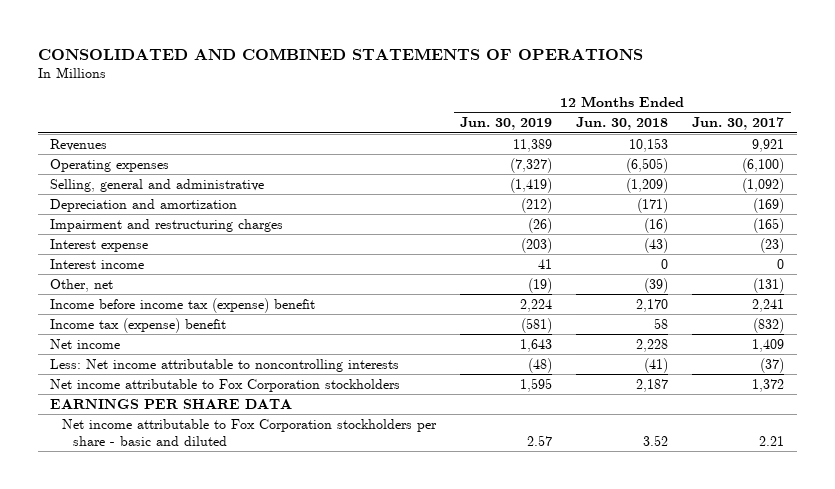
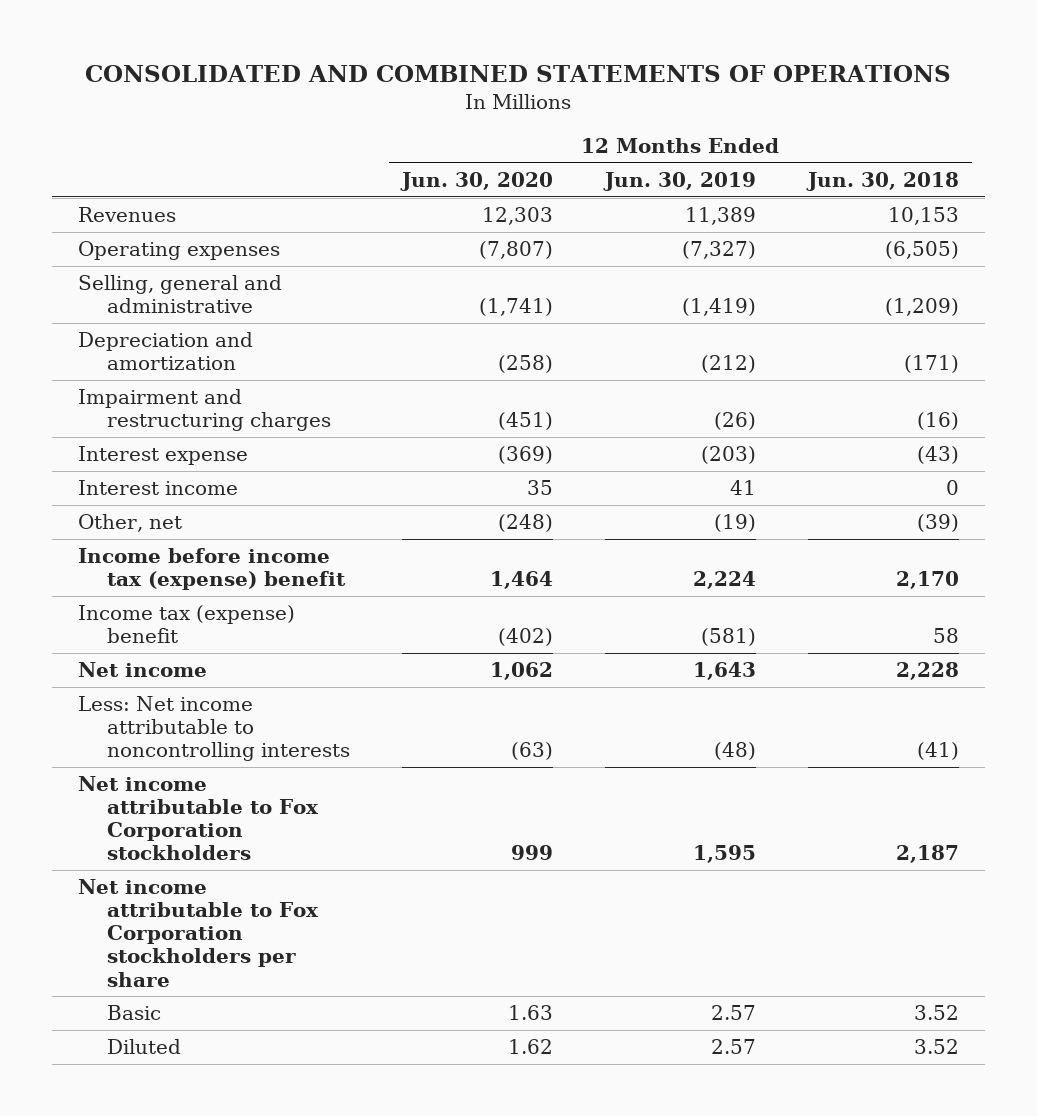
- | 12 Months Ended Jun. 30, 2019 | 12 Months Ended Jun. 30, 2018 | 12 Months Ended Jun. 30, 2017
+ | 12 Months Ended Jun. 30, 2020 | 12 Months Ended Jun. 30, 2019 | 12 Months Ended Jun. 30, 2018
- EARNINGS PER SHARE DATA
- Net income attributable to Fox Corporation stockholders per share - basic and diluted | 2.57 | 3.52 | 2.21
+ Net income attributable to Fox Corporation stockholders per share
+ Basic | 1.63 | 2.57 | 3.52
+ Diluted | 1.62 | 2.57 | 3.52

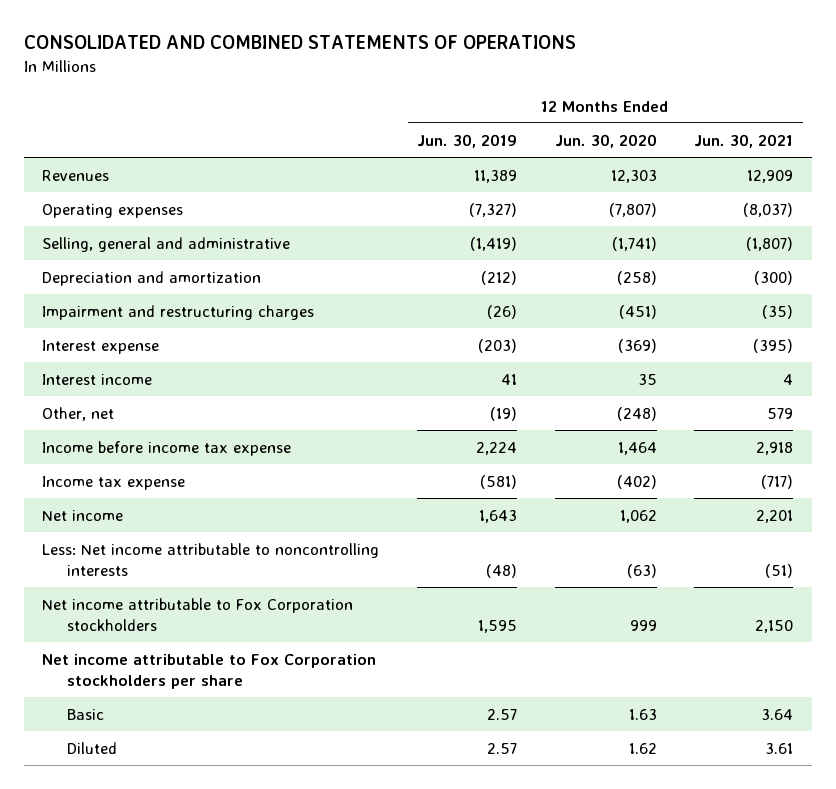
- | 12 Months Ended Jun. 30, 2020 | 12 Months Ended Jun. 30, 2019 | 12 Months Ended Jun. 30, 2018
+ | 12 Months Ended Jun. 30, 2019 | 12 Months Ended Jun. 30, 2020 | 12 Months Ended Jun. 30, 2021
- Income before income tax (expense) benefit | 1,464 | 2,224 | 2,170
- Income tax (expense) benefit | (402) | (581) | 58
+ Income before income tax expense | 2,224 | 1,464 | 2,918
+ Income tax expense | (581) | (402) | (717)

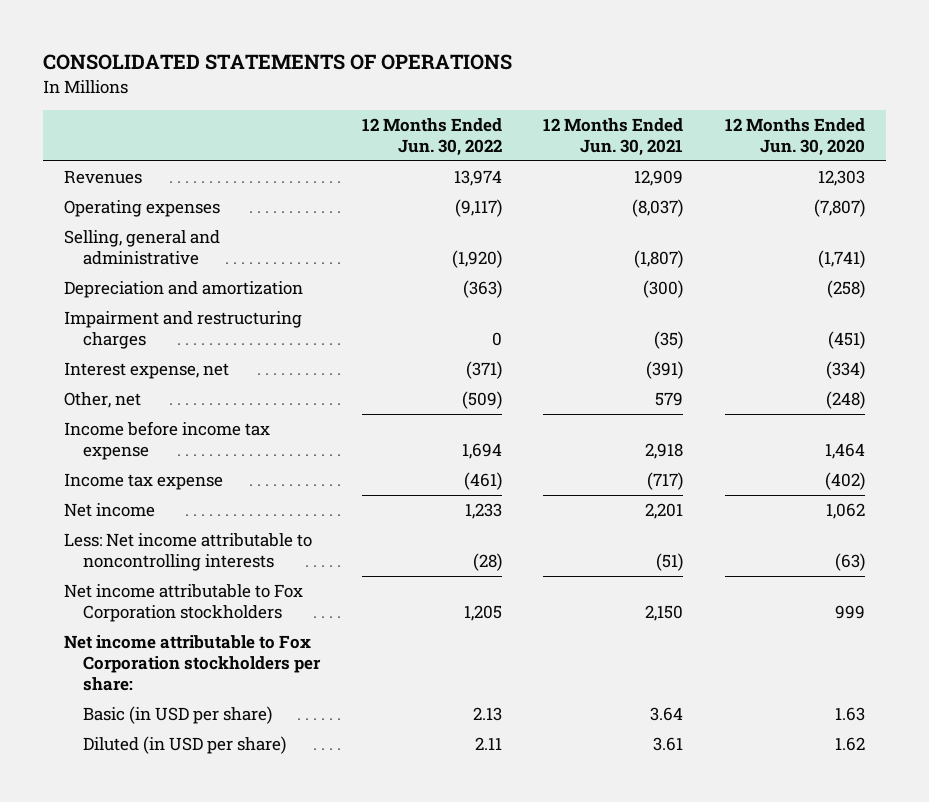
- CONSOLIDATED AND COMBINED STATEMENTS OF OPERATIONS
+ CONSOLIDATED STATEMENTS OF OPERATIONS
- | 12 Months Ended Jun. 30, 2019 | 12 Months Ended Jun. 30, 2020 | 12 Months Ended Jun. 30, 2021
+ | 12 Months Ended Jun. 30, 2022 | 12 Months Ended Jun. 30, 2021 | 12 Months Ended Jun. 30, 2020
- Interest expense | (203) | (369) | (395)
- Interest income | 41 | 35 | 4
+ Interest expense, net | (371) | (391) | (334)
- Net income attributable to Fox Corporation stockholders per share
- Basic | 2.57 | 1.63 | 3.64
- Diluted | 2.57 | 1.62 | 3.61
+ Net income attributable to Fox Corporation stockholders per share:
+ Basic (in USD per share) | 2.13 | 3.64 | 1.63
+ Diluted (in USD per share) | 2.11 | 3.61 | 1.62

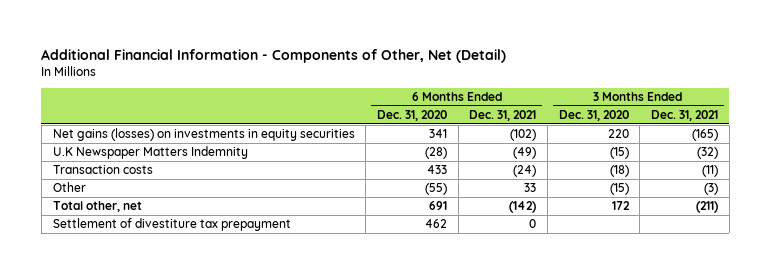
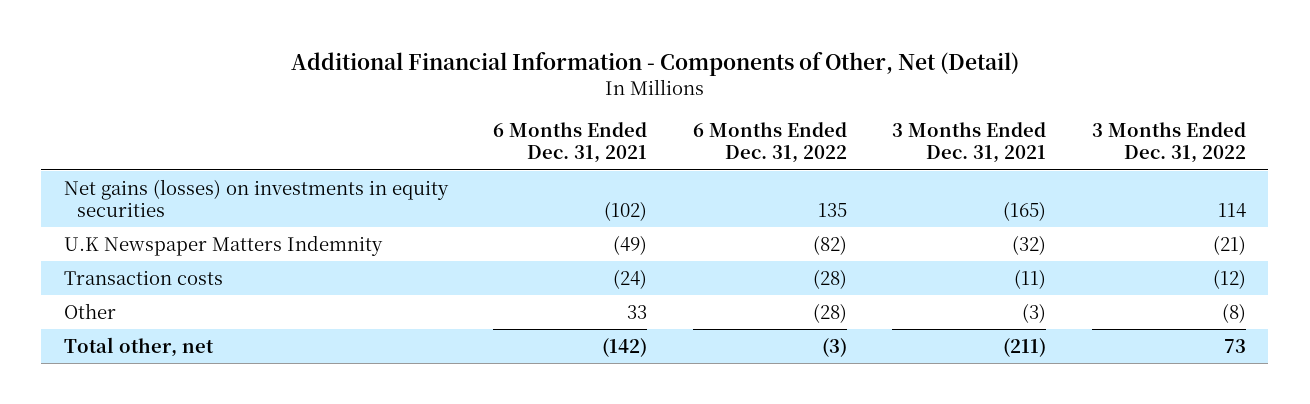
- | 6 Months Ended Dec. 31, 2020 | 6 Months Ended Dec. 31, 2021 | 3 Months Ended Dec. 31, 2020 | 3 Months Ended Dec. 31, 2021
+ | 6 Months Ended Dec. 31, 2021 | 6 Months Ended Dec. 31, 2022 | 3 Months Ended Dec. 31, 2021 | 3 Months Ended Dec. 31, 2022
- Settlement of divestiture tax prepayment | 462 | 0 | |

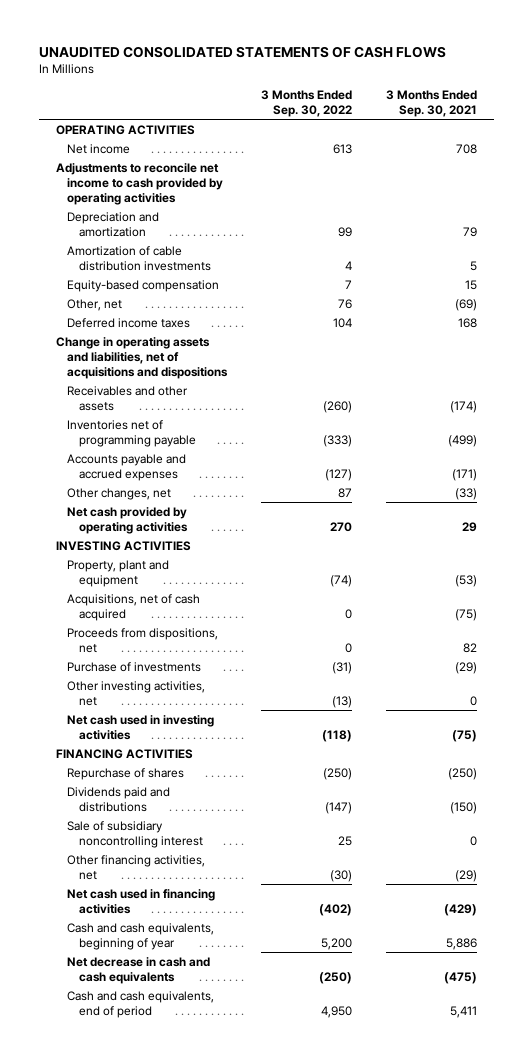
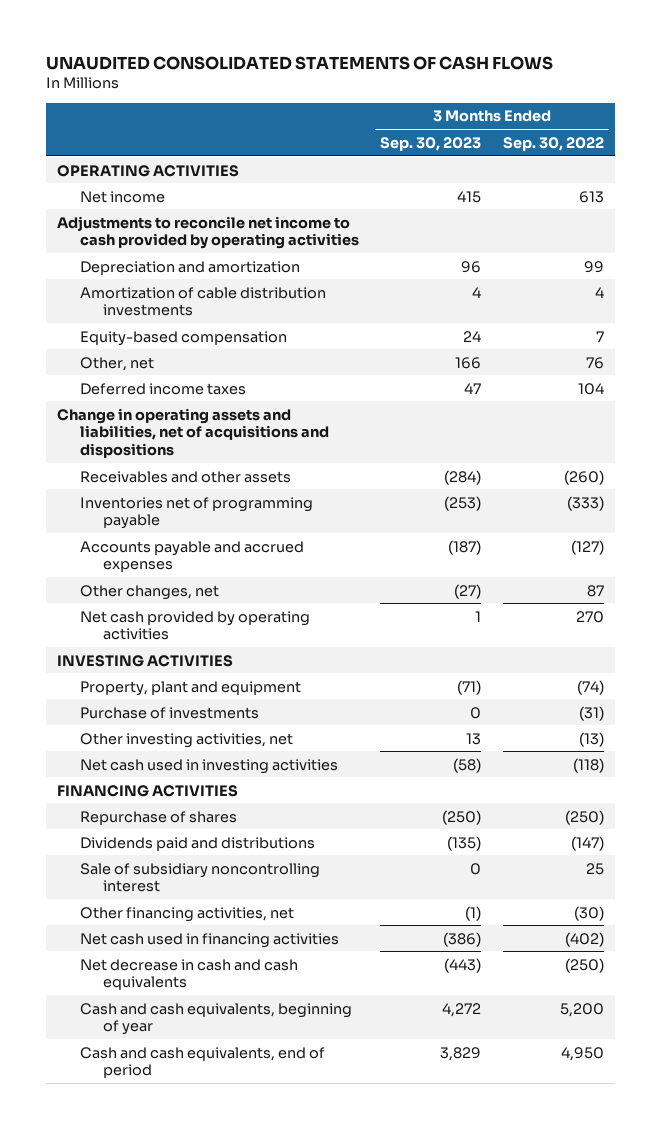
- | 3 Months Ended Sep. 30, 2022 | 3 Months Ended Sep. 30, 2021
+ | 3 Months Ended Sep. 30, 2023 | 3 Months Ended Sep. 30, 2022
- Acquisitions, net of cash acquired | 0 | (75)
- Proceeds from dispositions, net | 0 | 82
moved down: Cash and cash equivalents, beginning of year | 4,272 | 5,200

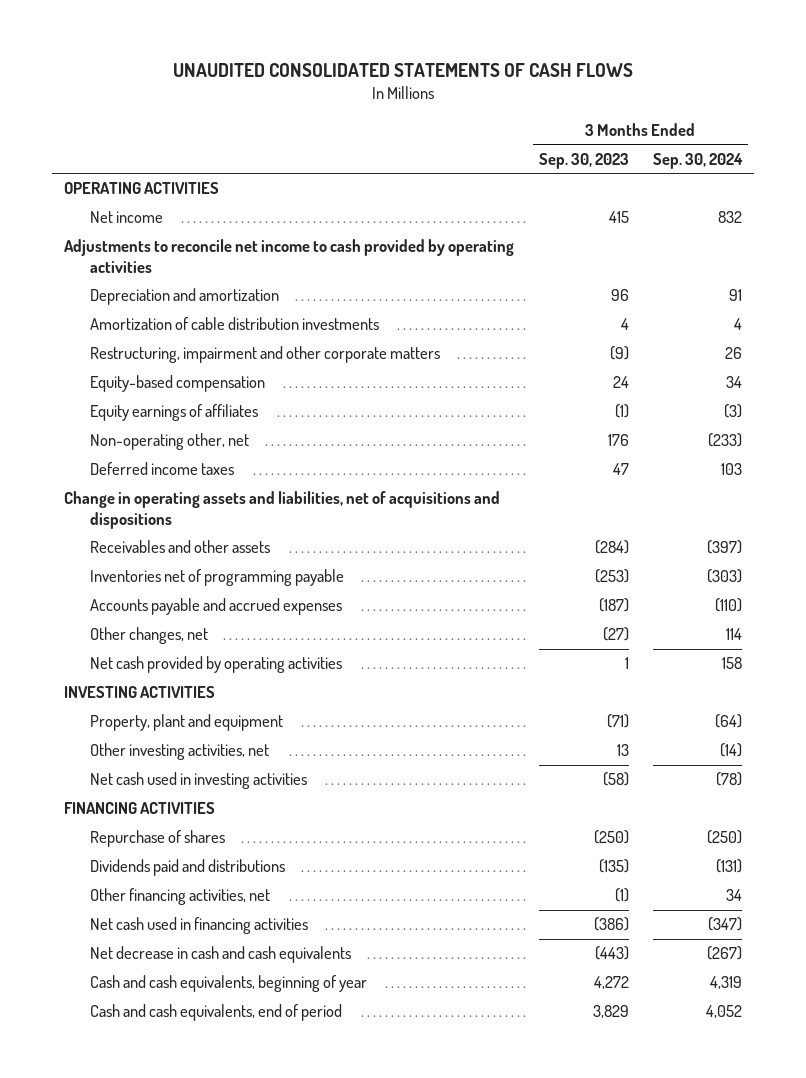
- | 3 Months Ended Sep. 30, 2023 | 3 Months Ended Sep. 30, 2022
+ | 3 Months Ended Sep. 30, 2023 | 3 Months Ended Sep. 30, 2024
+ Restructuring, impairment and other corporate matters | (9) | 26
- Other, net | 166 | 76
+ Equity earnings of affiliates | (1) | (3)
+ Non-operating other, net | 176 | (233)
- Purchase of investments | 0 | (31)
- Sale of subsidiary noncontrolling interest | 0 | 25

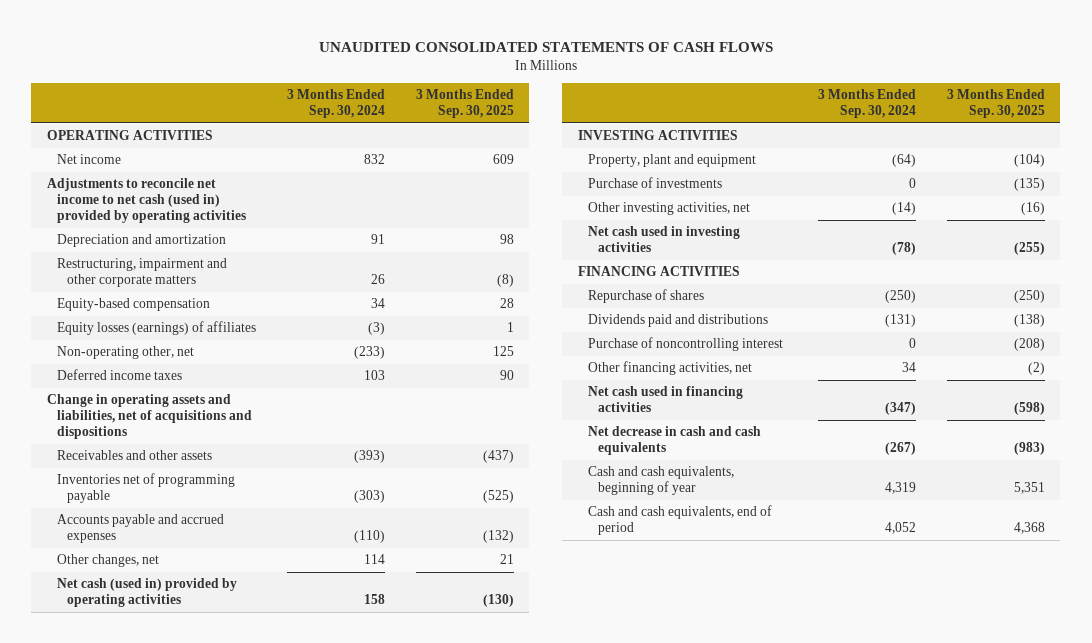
- | 3 Months Ended Sep. 30, 2023 | 3 Months Ended Sep. 30, 2024
+ | 3 Months Ended Sep. 30, 2024 | 3 Months Ended Sep. 30, 2025
- Adjustments to reconcile net income to cash provided by operating activities
+ Adjustments to reconcile net income to net cash (used in) provided by operating activities
- Amortization of cable distribution investments | 4 | 4
- Equity earnings of affiliates | (1) | (3)
+ Equity losses (earnings) of affiliates | (3) | 1
- Receivables and other assets | (284) | (397)
+ Receivables and other assets | (393) | (437)
- Net cash provided by operating activities | 1 | 158
+ Net cash (used in) provided by operating activities | 158 | (130)
+ Purchase of investments | 0 | (135)
+ Purchase of noncontrolling interest | 0 | (208)

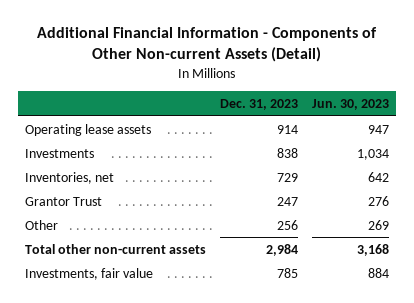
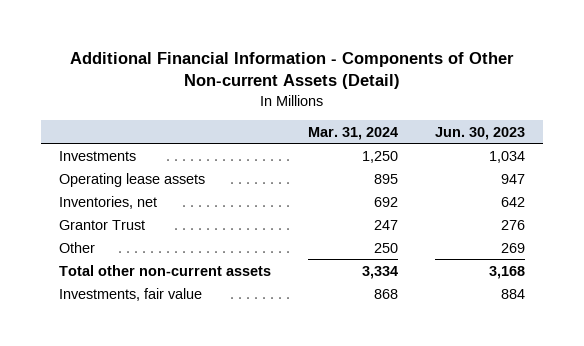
- | Dec. 31, 2023 | Jun. 30, 2023
+ | Mar. 31, 2024 | Jun. 30, 2023
moved down: Operating lease assets | 895 | 947

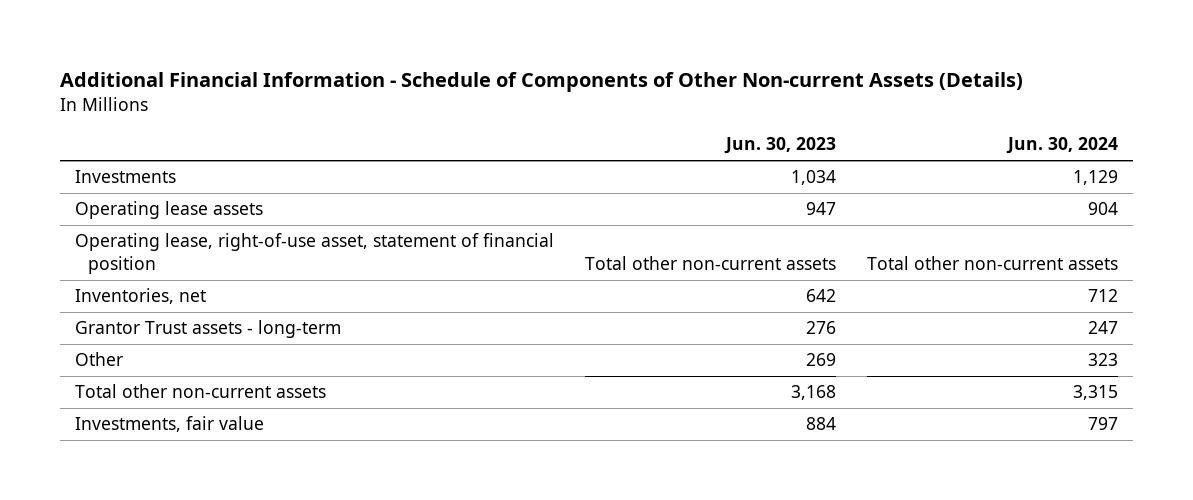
- Additional Financial Information - Components of Other Non-current Assets (Detail)
+ Additional Financial Information - Schedule of Components of Other Non-current Assets (Details)
- | Mar. 31, 2024 | Jun. 30, 2023
+ | Jun. 30, 2023 | Jun. 30, 2024
+ Operating lease, right-of-use asset, statement of financial position | Total other non-current assets | Total other non-current assets
- Grantor Trust | 247 | 276
+ Grantor Trust assets - long-term | 276 | 247

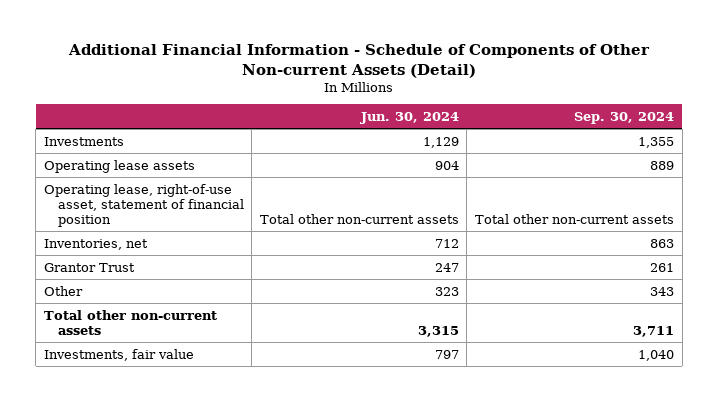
- Additional Financial Information - Schedule of Components of Other Non-current Assets (Details)
+ Additional Financial Information - Schedule of Components of Other Non-current Assets (Detail)
- | Jun. 30, 2023 | Jun. 30, 2024
+ | Jun. 30, 2024 | Sep. 30, 2024
- Grantor Trust assets - long-term | 276 | 247
+ Grantor Trust | 247 | 261

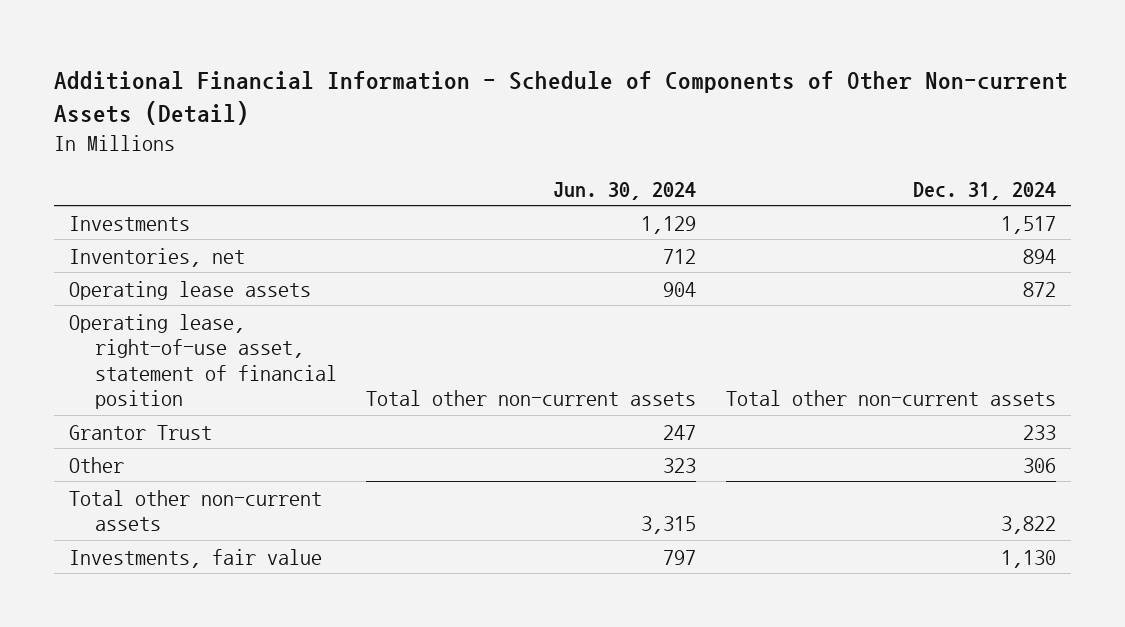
- | Jun. 30, 2024 | Sep. 30, 2024
+ | Jun. 30, 2024 | Dec. 31, 2024
moved up: Inventories, net | 712 | 894

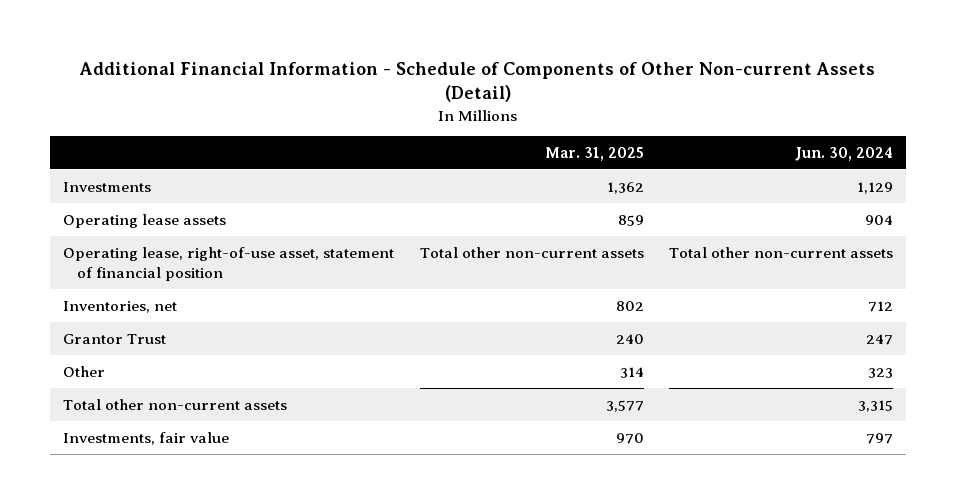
- | Jun. 30, 2024 | Dec. 31, 2024
+ | Mar. 31, 2025 | Jun. 30, 2024
moved down: Inventories, net | 802 | 712

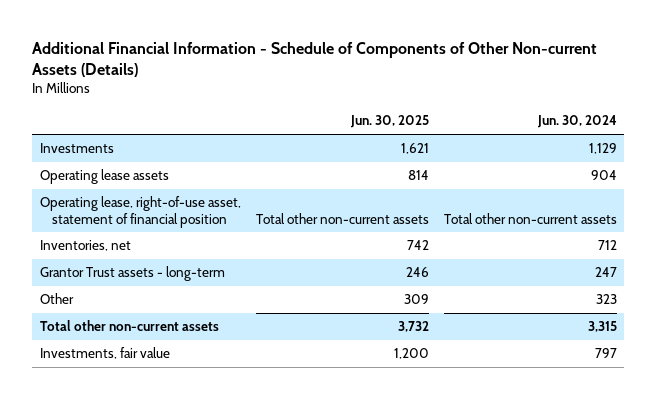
- Additional Financial Information - Schedule of Components of Other Non-current Assets (Detail)
+ Additional Financial Information - Schedule of Components of Other Non-current Assets (Details)
- | Mar. 31, 2025 | Jun. 30, 2024
+ | Jun. 30, 2025 | Jun. 30, 2024
- Grantor Trust | 240 | 247
+ Grantor Trust assets - long-term | 246 | 247

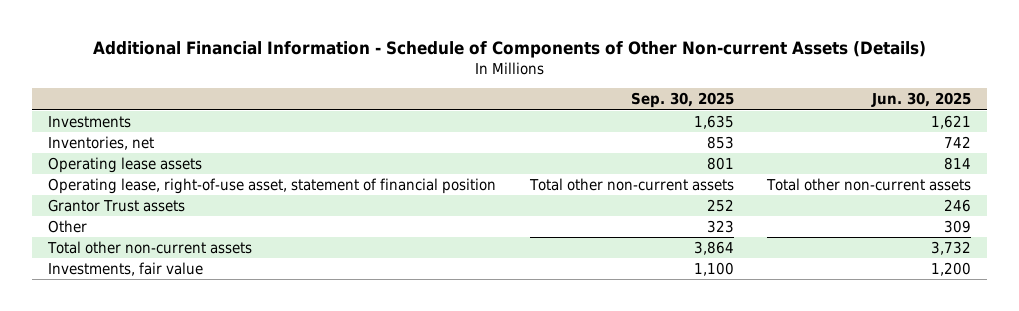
- | Jun. 30, 2025 | Jun. 30, 2024
+ | Sep. 30, 2025 | Jun. 30, 2025
moved up: Inventories, net | 853 | 742
- Grantor Trust assets - long-term | 246 | 247
+ Grantor Trust assets | 252 | 246

